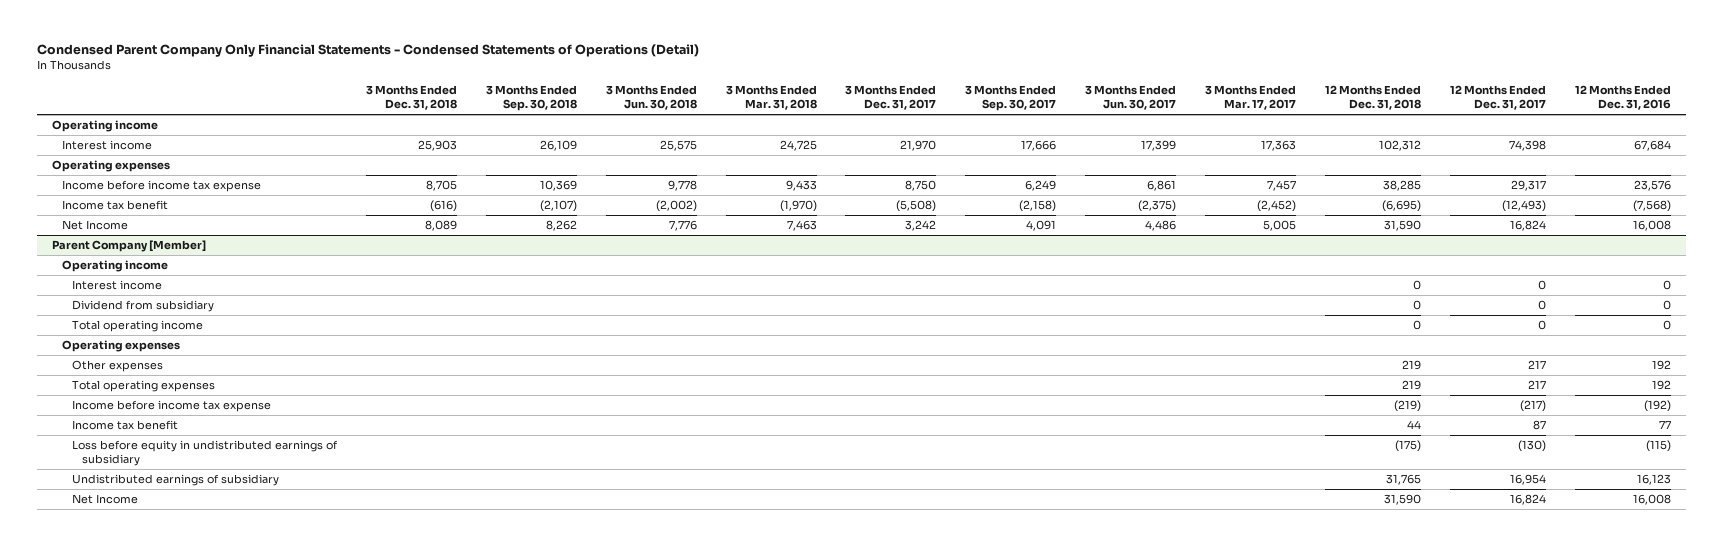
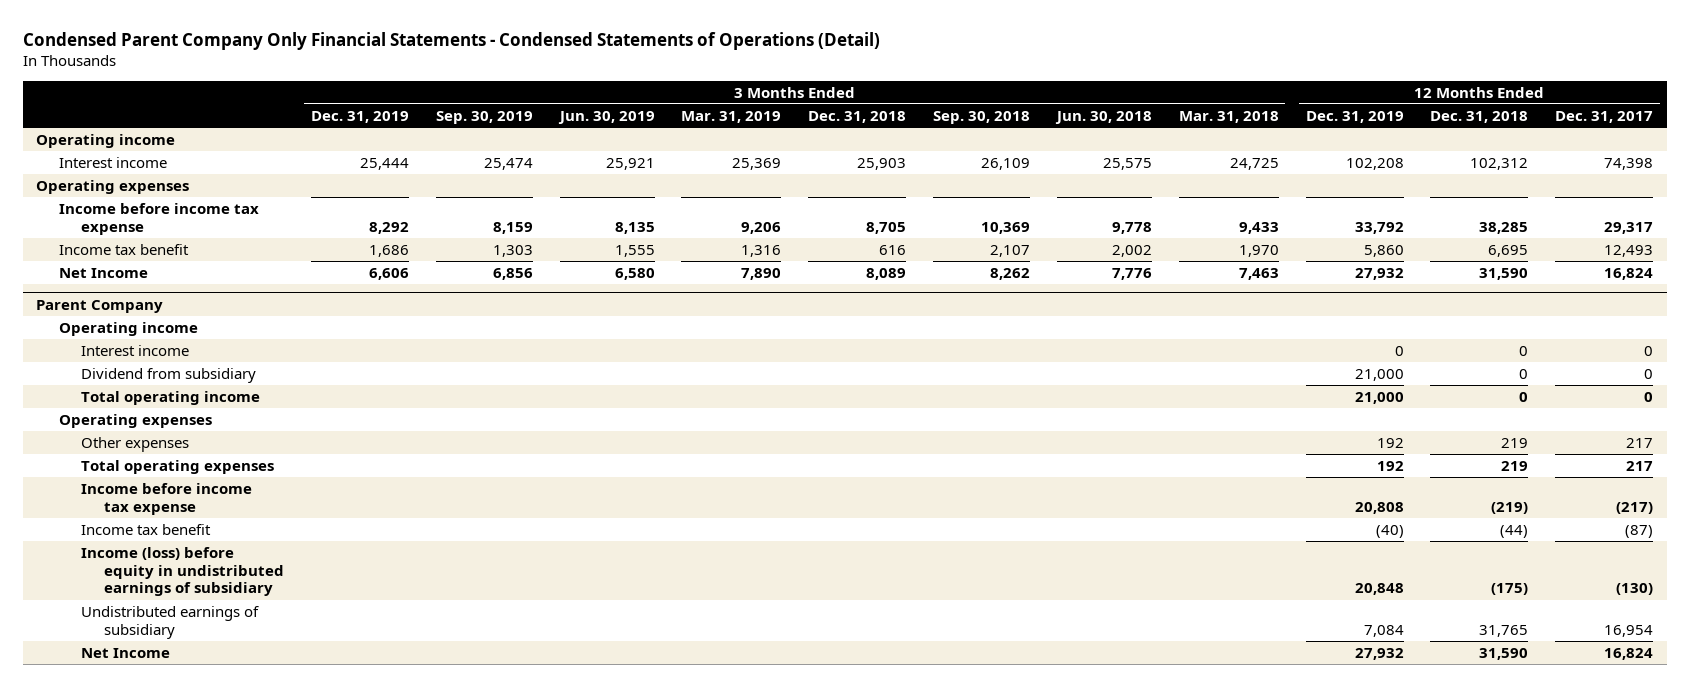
- | 3 Months Ended Dec. 31, 2018 | 3 Months Ended Sep. 30, 2018 | 3 Months Ended Jun. 30, 2018 | 3 Months Ended Mar. 31, 2018 | 3 Months Ended Dec. 31, 2017 | 3 Months Ended Sep. 30, 2017 | 3 Months Ended Jun. 30, 2017 | 3 Months Ended Mar. 17, 2017 | 12 Months Ended Dec. 31, 2018 | 12 Months Ended Dec. 31, 2017 | 12 Months Ended Dec. 31, 2016
+ | 3 Months Ended Dec. 31, 2019 | 3 Months Ended Sep. 30, 2019 | 3 Months Ended Jun. 30, 2019 | 3 Months Ended Mar. 31, 2019 | 3 Months Ended Dec. 31, 2018 | 3 Months Ended Sep. 30, 2018 | 3 Months Ended Jun. 30, 2018 | 3 Months Ended Mar. 31, 2018 | 12 Months Ended Dec. 31, 2019 | 12 Months Ended Dec. 31, 2018 | 12 Months Ended Dec. 31, 2017
- Income tax benefit | (616) | (2,107) | (2,002) | (1,970) | (5,508) | (2,158) | (2,375) | (2,452) | (6,695) | (12,493) | (7,568)
+ Income tax benefit | 1,686 | 1,303 | 1,555 | 1,316 | 616 | 2,107 | 2,002 | 1,970 | 5,860 | 6,695 | 12,493
- Parent Company [Member]
+ Parent Company
- Income tax benefit | | | | | | | | | 44 | 87 | 77
- Loss before equity in undistributed earnings of subsidiary | | | | | | | | | (175) | (130) | (115)
+ Income tax benefit | | | | | | | | | (40) | (44) | (87)
+ Income (loss) before equity in undistributed earnings of subsidiary | | | | | | | | | 20,848 | (175) | (130)

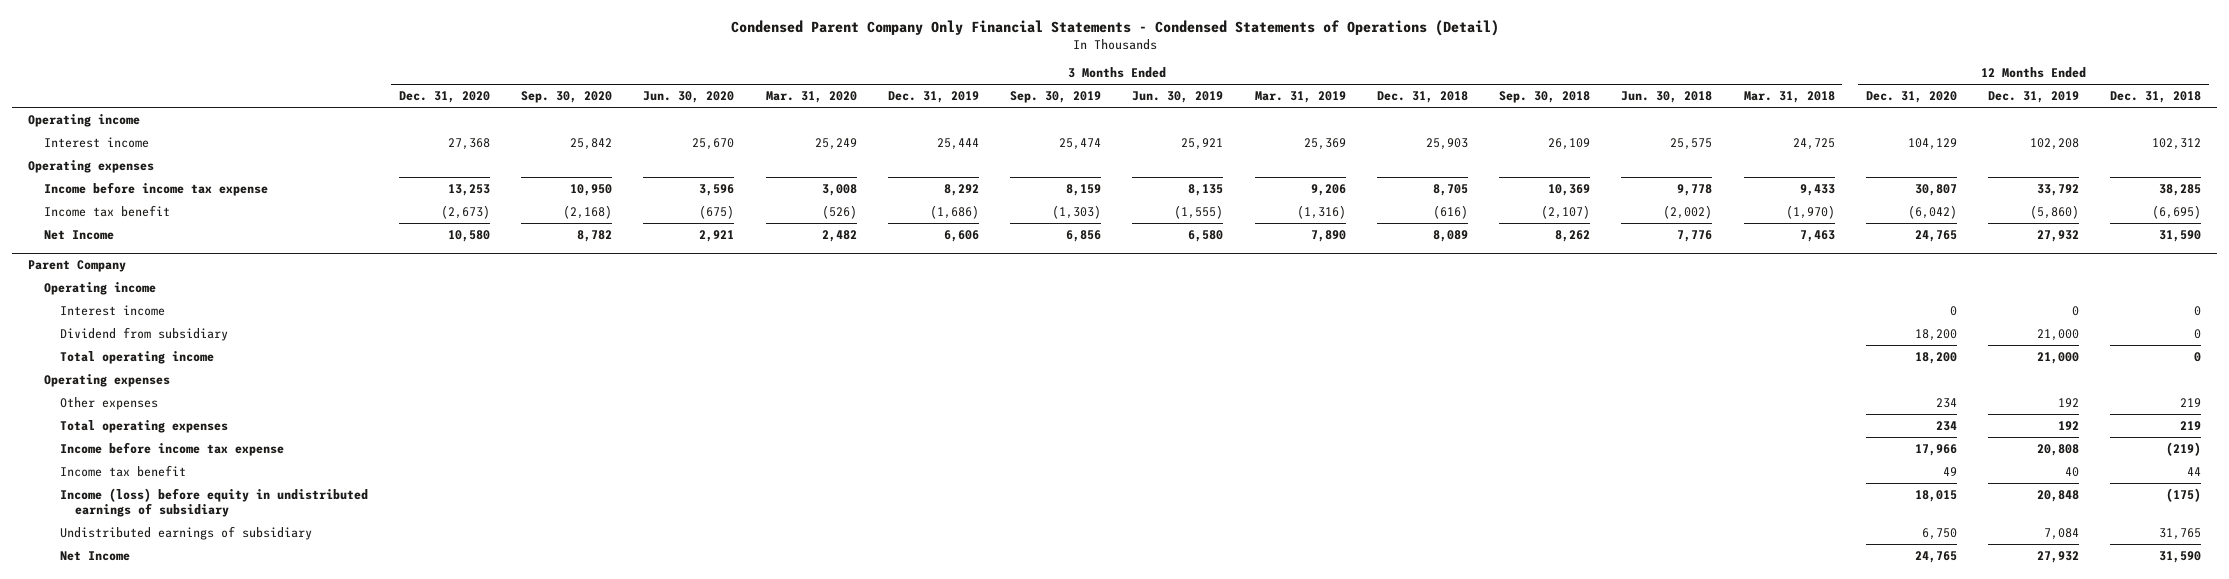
- | 3 Months Ended Dec. 31, 2019 | 3 Months Ended Sep. 30, 2019 | 3 Months Ended Jun. 30, 2019 | 3 Months Ended Mar. 31, 2019 | 3 Months Ended Dec. 31, 2018 | 3 Months Ended Sep. 30, 2018 | 3 Months Ended Jun. 30, 2018 | 3 Months Ended Mar. 31, 2018 | 12 Months Ended Dec. 31, 2019 | 12 Months Ended Dec. 31, 2018 | 12 Months Ended Dec. 31, 2017
+ | 3 Months Ended Dec. 31, 2020 | 3 Months Ended Sep. 30, 2020 | 3 Months Ended Jun. 30, 2020 | 3 Months Ended Mar. 31, 2020 | 3 Months Ended Dec. 31, 2019 | 3 Months Ended Sep. 30, 2019 | 3 Months Ended Jun. 30, 2019 | 3 Months Ended Mar. 31, 2019 | 3 Months Ended Dec. 31, 2018 | 3 Months Ended Sep. 30, 2018 | 3 Months Ended Jun. 30, 2018 | 3 Months Ended Mar. 31, 2018 | 12 Months Ended Dec. 31, 2020 | 12 Months Ended Dec. 31, 2019 | 12 Months Ended Dec. 31, 2018
- Income tax benefit | 1,686 | 1,303 | 1,555 | 1,316 | 616 | 2,107 | 2,002 | 1,970 | 5,860 | 6,695 | 12,493
+ Income tax benefit | (2,673) | (2,168) | (675) | (526) | (1,686) | (1,303) | (1,555) | (1,316) | (616) | (2,107) | (2,002) | (1,970) | (6,042) | (5,860) | (6,695)
@ Parent Company
- Income tax benefit | | | | | | | | | (40) | (44) | (87)
+ Income tax benefit | | | | | | | | | | | | | 49 | 40 | 44

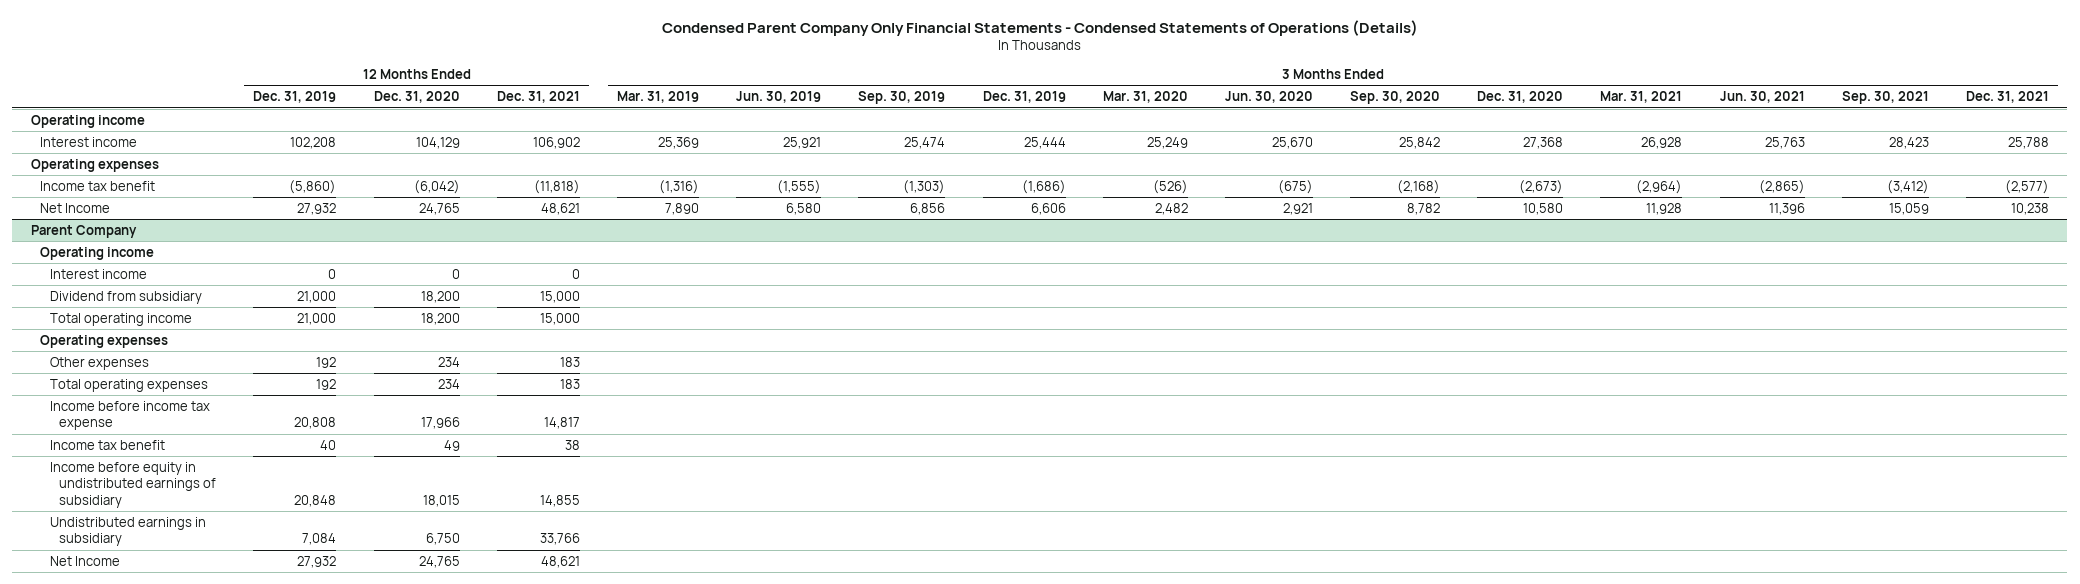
- Condensed Parent Company Only Financial Statements - Condensed Statements of Operations (Detail)
+ Condensed Parent Company Only Financial Statements - Condensed Statements of Operations (Details)
- | 3 Months Ended Dec. 31, 2020 | 3 Months Ended Sep. 30, 2020 | 3 Months Ended Jun. 30, 2020 | 3 Months Ended Mar. 31, 2020 | 3 Months Ended Dec. 31, 2019 | 3 Months Ended Sep. 30, 2019 | 3 Months Ended Jun. 30, 2019 | 3 Months Ended Mar. 31, 2019 | 3 Months Ended Dec. 31, 2018 | 3 Months Ended Sep. 30, 2018 | 3 Months Ended Jun. 30, 2018 | 3 Months Ended Mar. 31, 2018 | 12 Months Ended Dec. 31, 2020 | 12 Months Ended Dec. 31, 2019 | 12 Months Ended Dec. 31, 2018
+ | 12 Months Ended Dec. 31, 2019 | 12 Months Ended Dec. 31, 2020 | 12 Months Ended Dec. 31, 2021 | 3 Months Ended Mar. 31, 2019 | 3 Months Ended Jun. 30, 2019 | 3 Months Ended Sep. 30, 2019 | 3 Months Ended Dec. 31, 2019 | 3 Months Ended Mar. 31, 2020 | 3 Months Ended Jun. 30, 2020 | 3 Months Ended Sep. 30, 2020 | 3 Months Ended Dec. 31, 2020 | 3 Months Ended Mar. 31, 2021 | 3 Months Ended Jun. 30, 2021 | 3 Months Ended Sep. 30, 2021 | 3 Months Ended Dec. 31, 2021
- Income before income tax expense | 13,253 | 10,950 | 3,596 | 3,008 | 8,292 | 8,159 | 8,135 | 9,206 | 8,705 | 10,369 | 9,778 | 9,433 | 30,807 | 33,792 | 38,285
@ Parent Company
- Income (loss) before equity in undistributed earnings of subsidiary | | | | | | | | | | | | | 18,015 | 20,848 | (175)
- Undistributed earnings of subsidiary | | | | | | | | | | | | | 6,750 | 7,084 | 31,765
+ Income before equity in undistributed earnings of subsidiary | 20,848 | 18,015 | 14,855 | | | | | | | | | | | |
+ Undistributed earnings in subsidiary | 7,084 | 6,750 | 33,766 | | | | | | | | | | | |

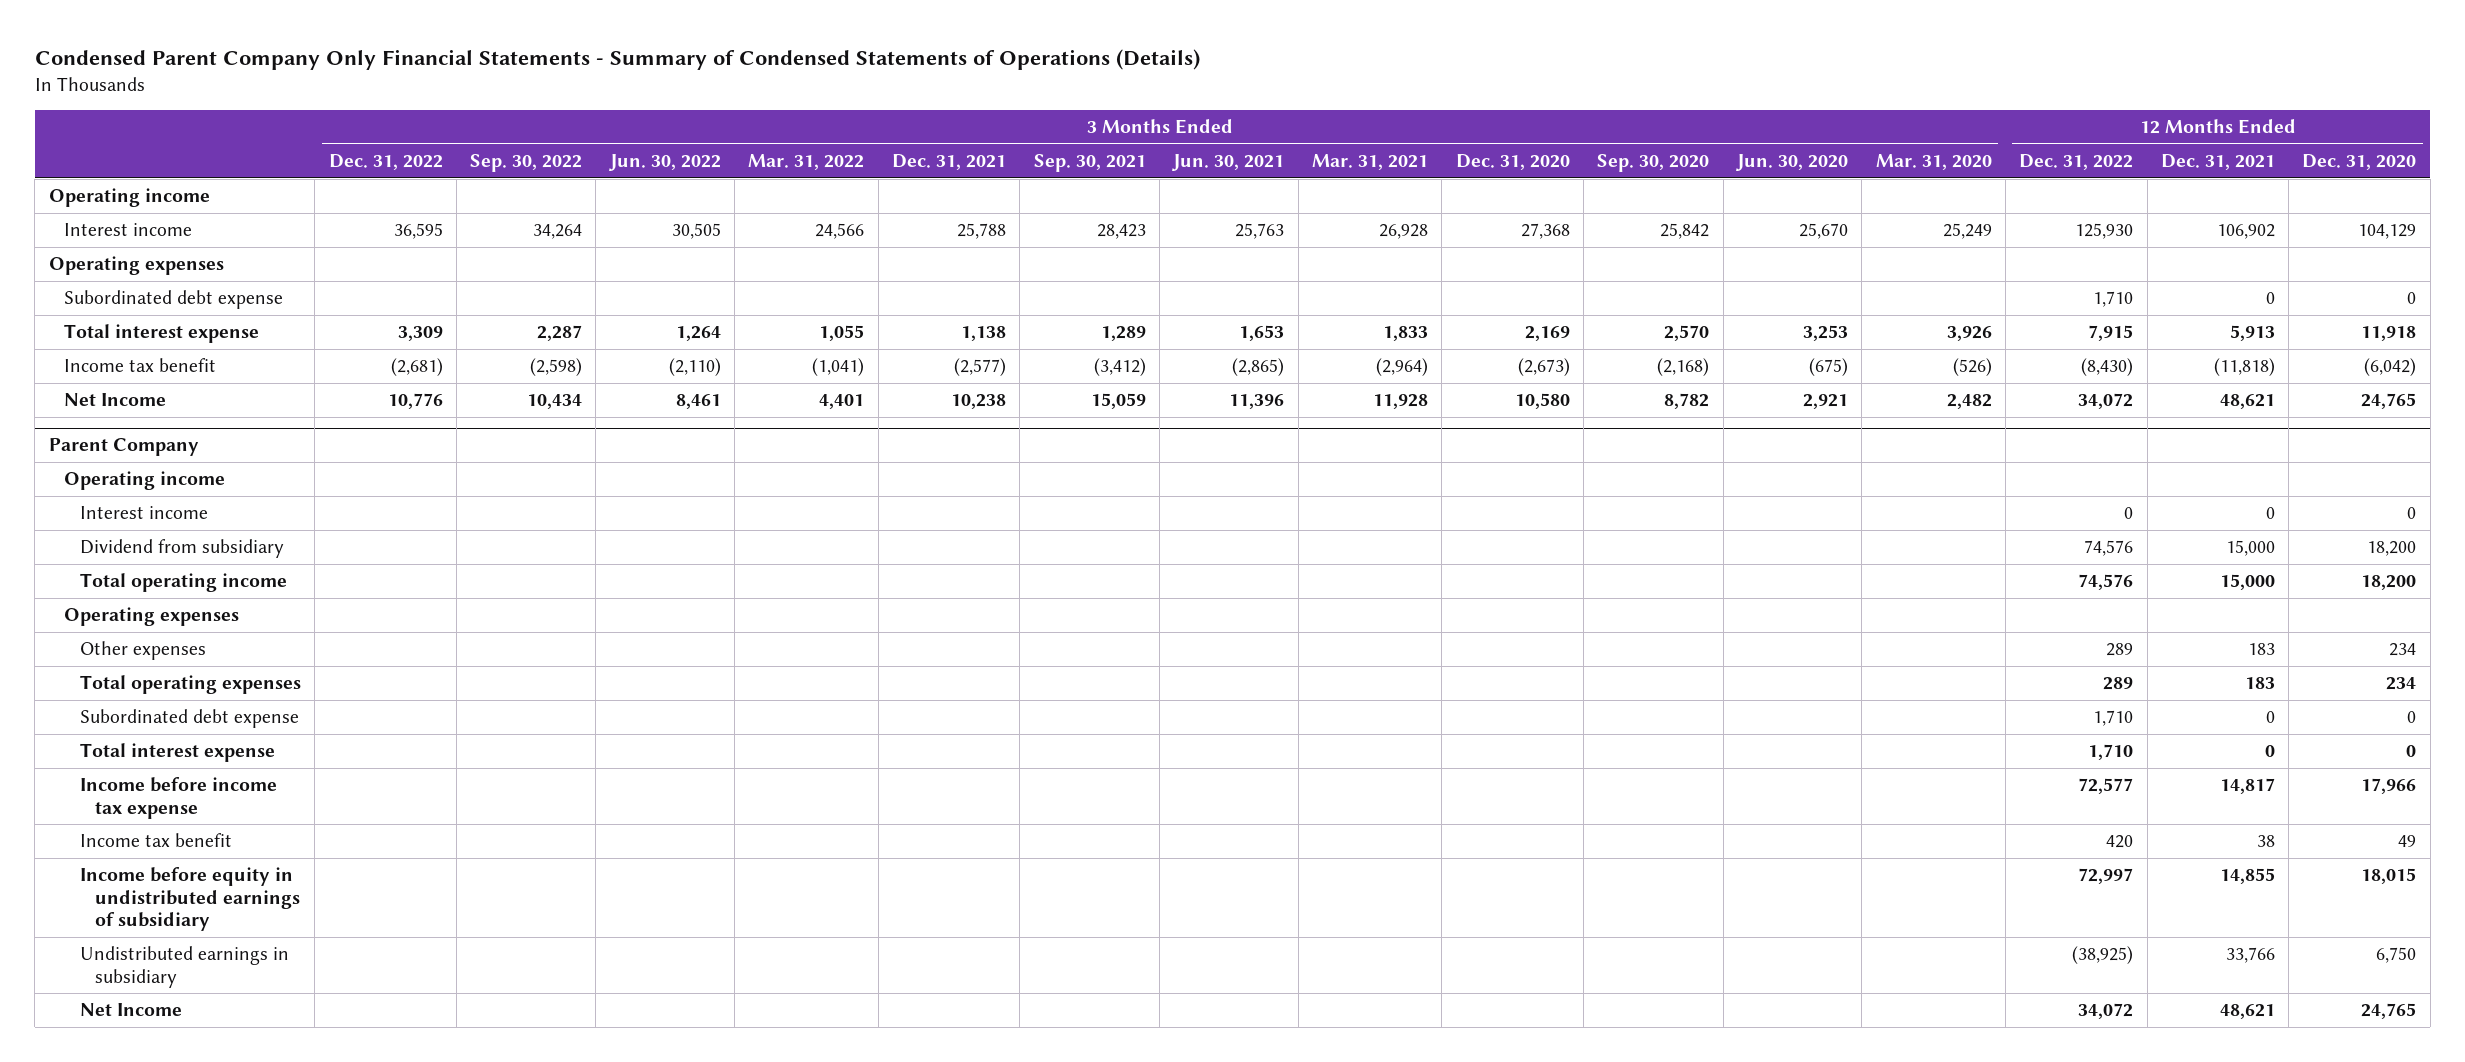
- Condensed Parent Company Only Financial Statements - Condensed Statements of Operations (Details)
+ Condensed Parent Company Only Financial Statements - Summary of Condensed Statements of Operations (Details)
- | 12 Months Ended Dec. 31, 2019 | 12 Months Ended Dec. 31, 2020 | 12 Months Ended Dec. 31, 2021 | 3 Months Ended Mar. 31, 2019 | 3 Months Ended Jun. 30, 2019 | 3 Months Ended Sep. 30, 2019 | 3 Months Ended Dec. 31, 2019 | 3 Months Ended Mar. 31, 2020 | 3 Months Ended Jun. 30, 2020 | 3 Months Ended Sep. 30, 2020 | 3 Months Ended Dec. 31, 2020 | 3 Months Ended Mar. 31, 2021 | 3 Months Ended Jun. 30, 2021 | 3 Months Ended Sep. 30, 2021 | 3 Months Ended Dec. 31, 2021
+ | 3 Months Ended Dec. 31, 2022 | 3 Months Ended Sep. 30, 2022 | 3 Months Ended Jun. 30, 2022 | 3 Months Ended Mar. 31, 2022 | 3 Months Ended Dec. 31, 2021 | 3 Months Ended Sep. 30, 2021 | 3 Months Ended Jun. 30, 2021 | 3 Months Ended Mar. 31, 2021 | 3 Months Ended Dec. 31, 2020 | 3 Months Ended Sep. 30, 2020 | 3 Months Ended Jun. 30, 2020 | 3 Months Ended Mar. 31, 2020 | 12 Months Ended Dec. 31, 2022 | 12 Months Ended Dec. 31, 2021 | 12 Months Ended Dec. 31, 2020
+ Subordinated debt expense | | | | | | | | | | | | | 1,710 | 0 | 0
+ Total interest expense | 3,309 | 2,287 | 1,264 | 1,055 | 1,138 | 1,289 | 1,653 | 1,833 | 2,169 | 2,570 | 3,253 | 3,926 | 7,915 | 5,913 | 11,918
@ Parent Company
+ Subordinated debt expense | | | | | | | | | | | | | 1,710 | 0 | 0
+ Total interest expense | | | | | | | | | | | | | 1,710 | 0 | 0

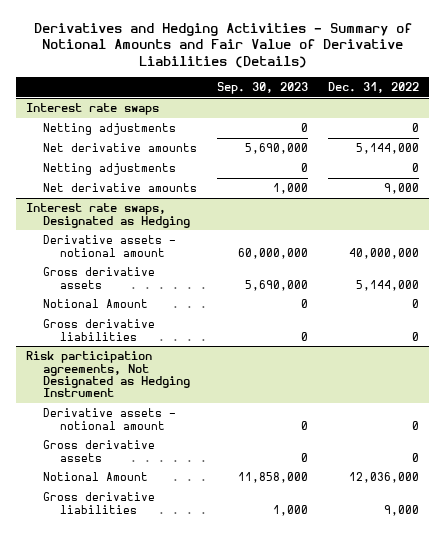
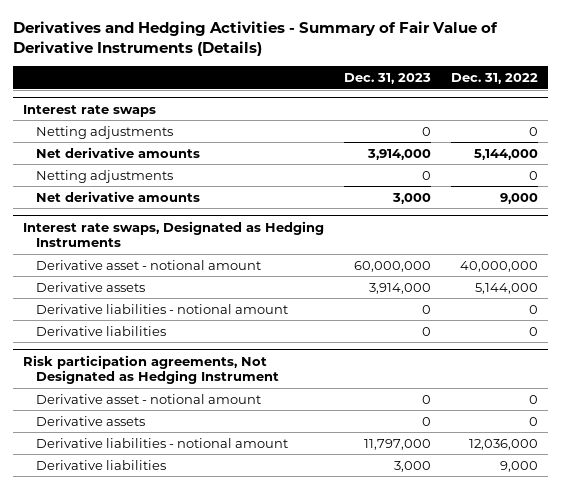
- Derivatives and Hedging Activities - Summary of Notional Amounts and Fair Value of Derivative Liabilities (Details)
+ Derivatives and Hedging Activities - Summary of Fair Value of Derivative Instruments (Details)
- | Sep. 30, 2023 | Dec. 31, 2022
+ | Dec. 31, 2023 | Dec. 31, 2022
- Interest rate swaps, Designated as Hedging
- Derivative assets - notional amount | 60,000,000 | 40,000,000
- Gross derivative assets | 5,690,000 | 5,144,000
- Notional Amount | 0 | 0
- Gross derivative liabilities | 0 | 0
+ Interest rate swaps, Designated as Hedging Instruments
+ Derivative asset - notional amount | 60,000,000 | 40,000,000
+ Derivative assets | 3,914,000 | 5,144,000
+ Derivative liabilities - notional amount | 0 | 0
+ Derivative liabilities | 0 | 0
@ Risk participation agreements, Not Designated as Hedging Instrument
- Derivative assets - notional amount | 0 | 0
- Gross derivative assets | 0 | 0
- Notional Amount | 11,858,000 | 12,036,000
- Gross derivative liabilities | 1,000 | 9,000
+ Derivative asset - notional amount | 0 | 0
+ Derivative assets | 0 | 0
+ Derivative liabilities - notional amount | 11,797,000 | 12,036,000
+ Derivative liabilities | 3,000 | 9,000

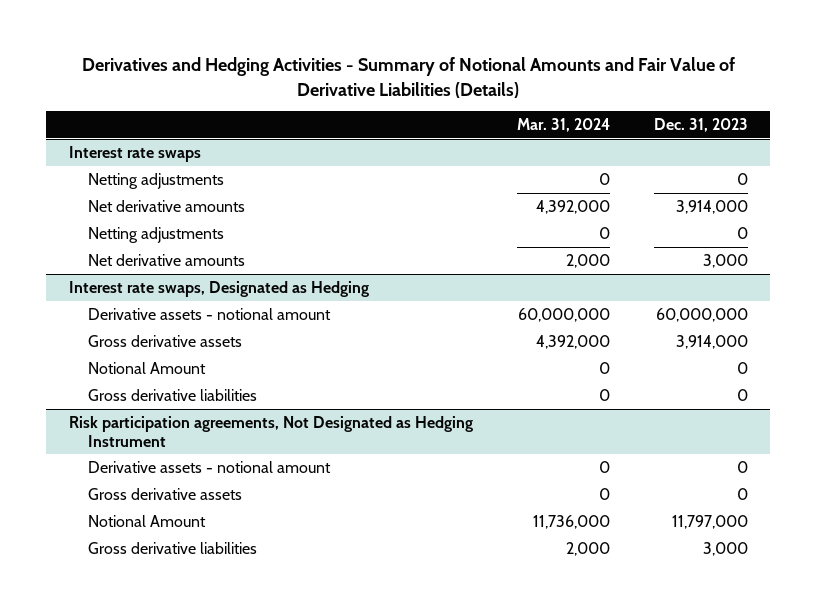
- Derivatives and Hedging Activities - Summary of Fair Value of Derivative Instruments (Details)
+ Derivatives and Hedging Activities - Summary of Notional Amounts and Fair Value of Derivative Liabilities (Details)
- | Dec. 31, 2023 | Dec. 31, 2022
+ | Mar. 31, 2024 | Dec. 31, 2023
- Interest rate swaps, Designated as Hedging Instruments
- Derivative asset - notional amount | 60,000,000 | 40,000,000
- Derivative assets | 3,914,000 | 5,144,000
- Derivative liabilities - notional amount | 0 | 0
- Derivative liabilities | 0 | 0
+ Interest rate swaps, Designated as Hedging
+ Derivative assets - notional amount | 60,000,000 | 60,000,000
+ Gross derivative assets | 4,392,000 | 3,914,000
+ Notional Amount | 0 | 0
+ Gross derivative liabilities | 0 | 0
@ Risk participation agreements, Not Designated as Hedging Instrument
- Derivative asset - notional amount | 0 | 0
- Derivative assets | 0 | 0
- Derivative liabilities - notional amount | 11,797,000 | 12,036,000
- Derivative liabilities | 3,000 | 9,000
+ Derivative assets - notional amount | 0 | 0
+ Gross derivative assets | 0 | 0
+ Notional Amount | 11,736,000 | 11,797,000
+ Gross derivative liabilities | 2,000 | 3,000

